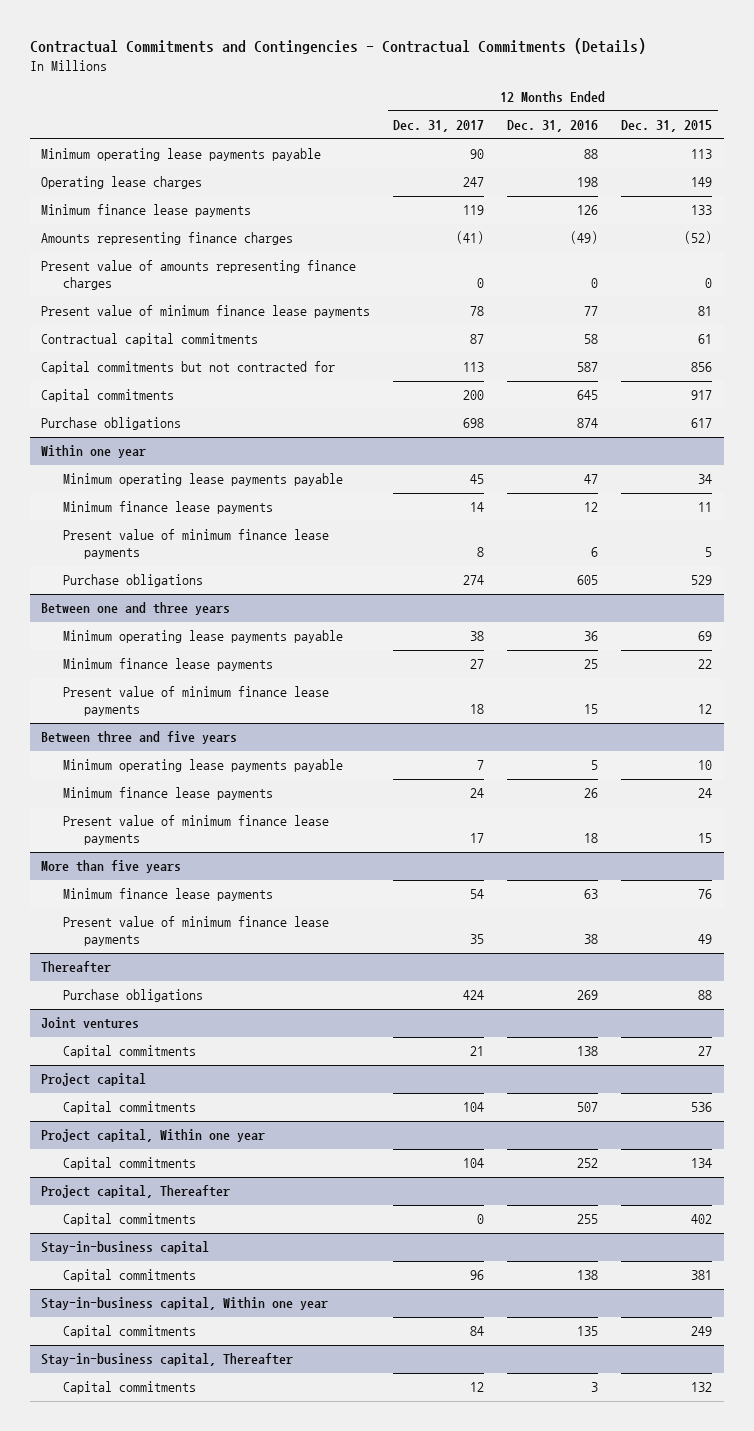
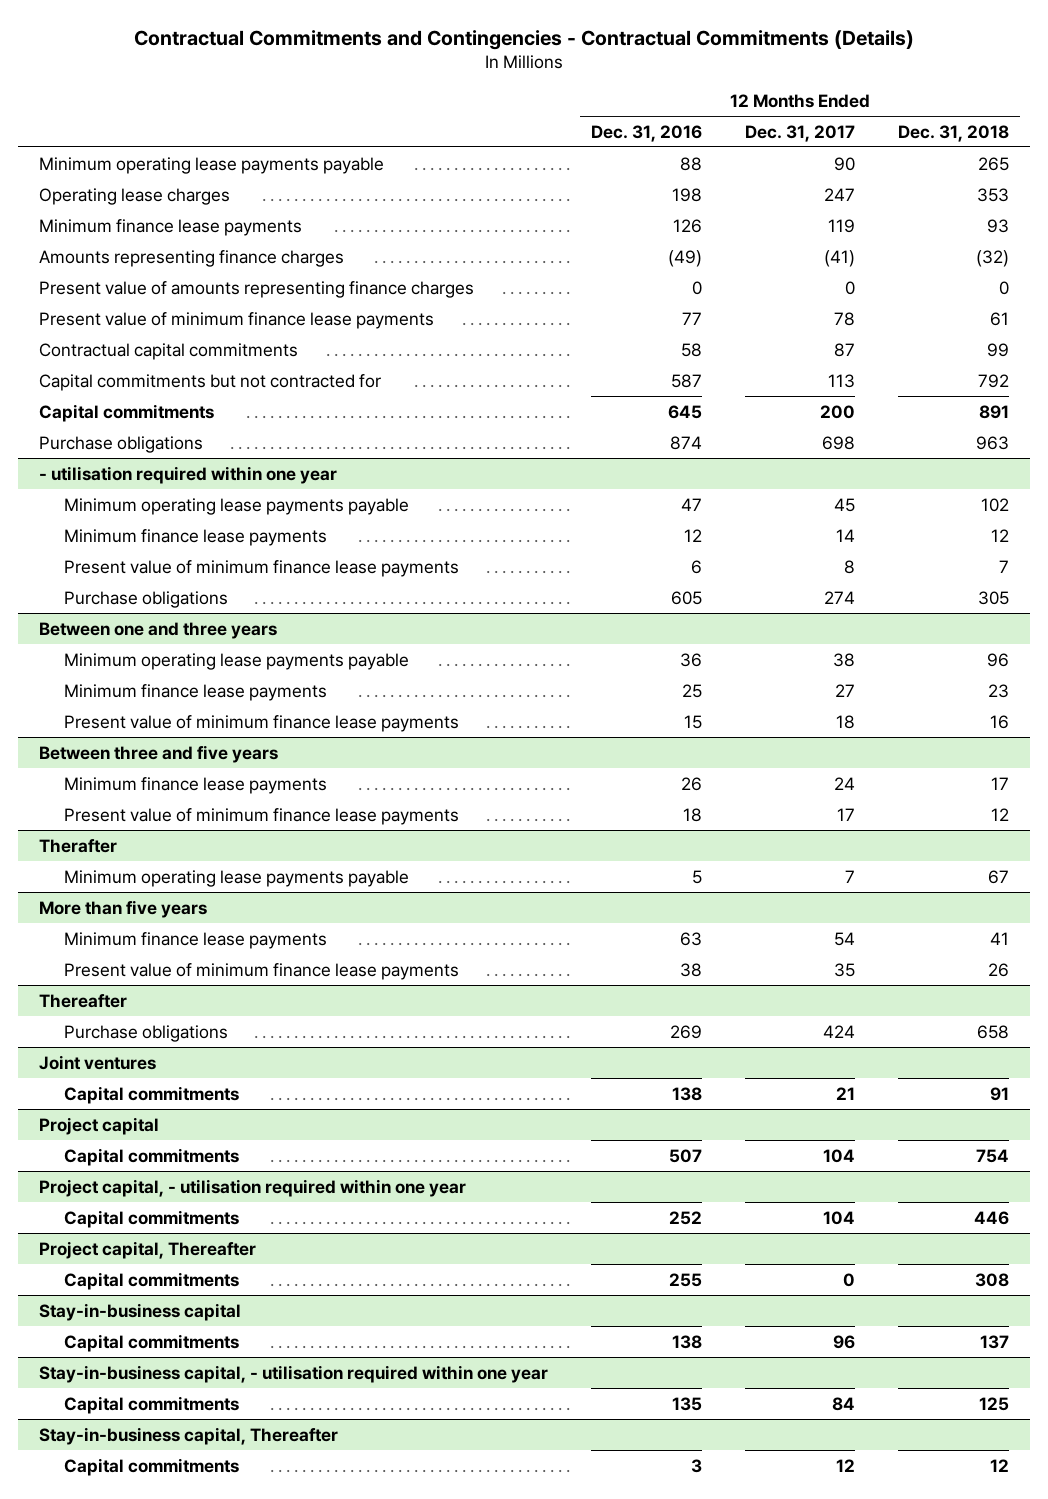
- | 12 Months Ended Dec. 31, 2017 | 12 Months Ended Dec. 31, 2016 | 12 Months Ended Dec. 31, 2015
+ | 12 Months Ended Dec. 31, 2016 | 12 Months Ended Dec. 31, 2017 | 12 Months Ended Dec. 31, 2018
- Within one year
+ - utilisation required within one year
@ Between three and five years
- Minimum operating lease payments payable | 7 | 5 | 10
+ Therafter
+ Minimum operating lease payments payable | 5 | 7 | 67
- Project capital, Within one year
+ Project capital, - utilisation required within one year
- Stay-in-business capital, Within one year
+ Stay-in-business capital, - utilisation required within one year

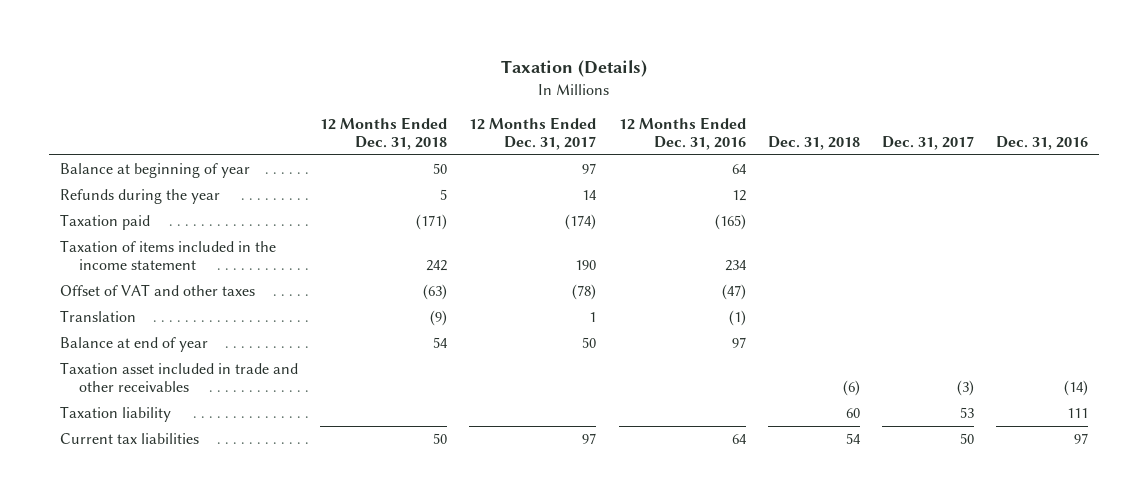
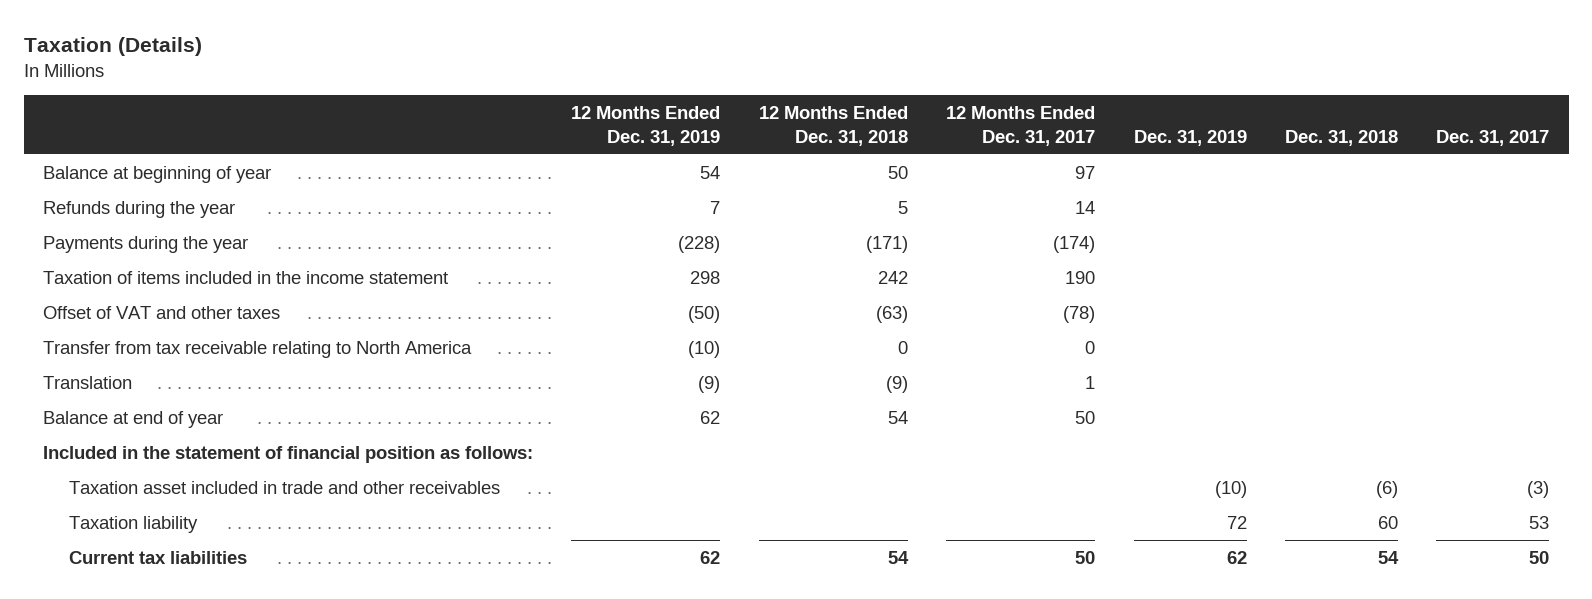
- | 12 Months Ended Dec. 31, 2018 | 12 Months Ended Dec. 31, 2017 | 12 Months Ended Dec. 31, 2016 | Dec. 31, 2018 | Dec. 31, 2017 | Dec. 31, 2016
+ | 12 Months Ended Dec. 31, 2019 | 12 Months Ended Dec. 31, 2018 | 12 Months Ended Dec. 31, 2017 | Dec. 31, 2019 | Dec. 31, 2018 | Dec. 31, 2017
- Taxation paid | (171) | (174) | (165) | | |
+ Payments during the year | (228) | (171) | (174) | | |
+ Transfer from tax receivable relating to North America | (10) | 0 | 0 | | |
+ Included in the statement of financial position as follows:
- Current tax liabilities | 50 | 97 | 64 | 54 | 50 | 97
+ Current tax liabilities | 62 | 54 | 50 | 62 | 54 | 50

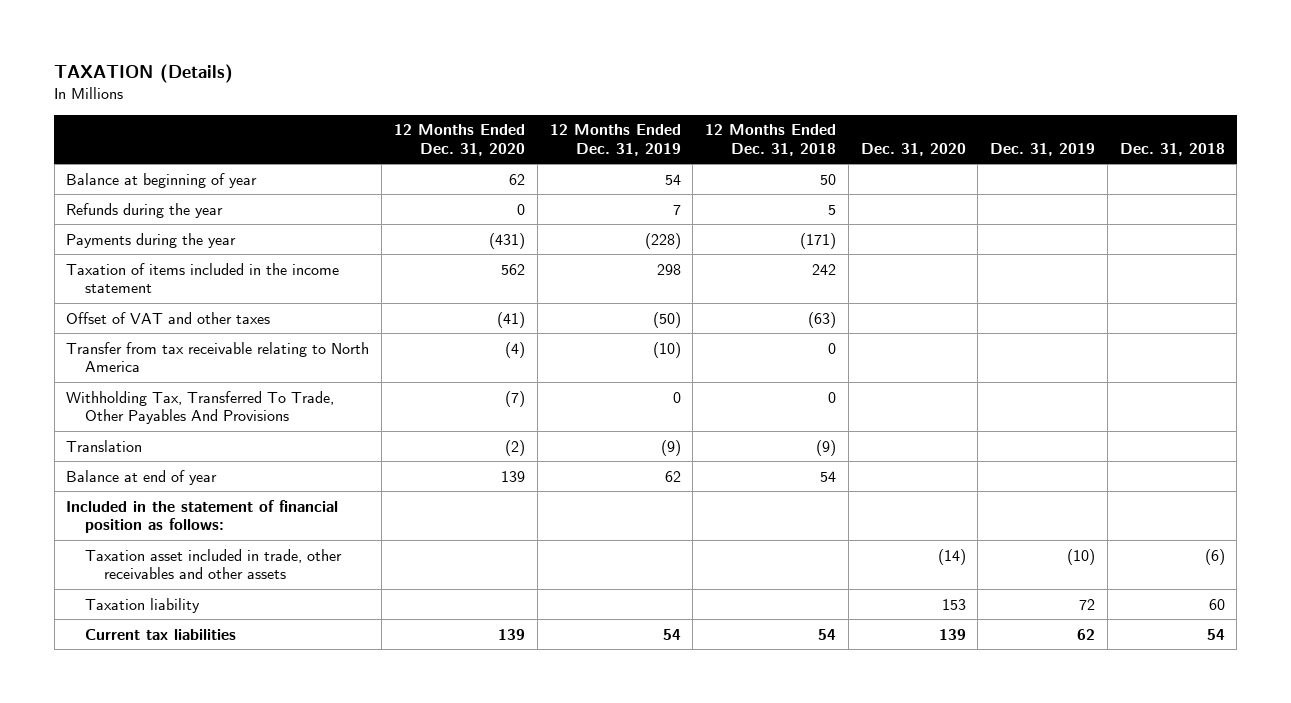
- Taxation (Details)
+ TAXATION (Details)
- | 12 Months Ended Dec. 31, 2019 | 12 Months Ended Dec. 31, 2018 | 12 Months Ended Dec. 31, 2017 | Dec. 31, 2019 | Dec. 31, 2018 | Dec. 31, 2017
+ | 12 Months Ended Dec. 31, 2020 | 12 Months Ended Dec. 31, 2019 | 12 Months Ended Dec. 31, 2018 | Dec. 31, 2020 | Dec. 31, 2019 | Dec. 31, 2018
+ Withholding Tax, Transferred To Trade, Other Payables And Provisions | (7) | 0 | 0 | | |
- Taxation asset included in trade and other receivables | | | | (10) | (6) | (3)
+ Taxation asset included in trade, other receivables and other assets | | | | (14) | (10) | (6)
- Current tax liabilities | 62 | 54 | 50 | 62 | 54 | 50
+ Current tax liabilities | 139 | 54 | 54 | 139 | 62 | 54

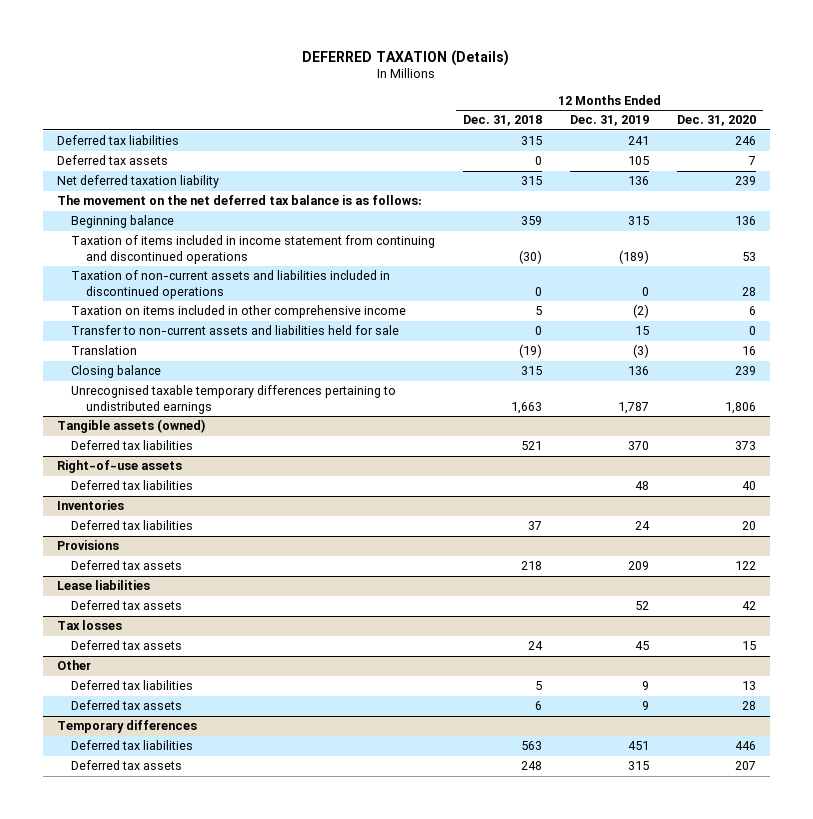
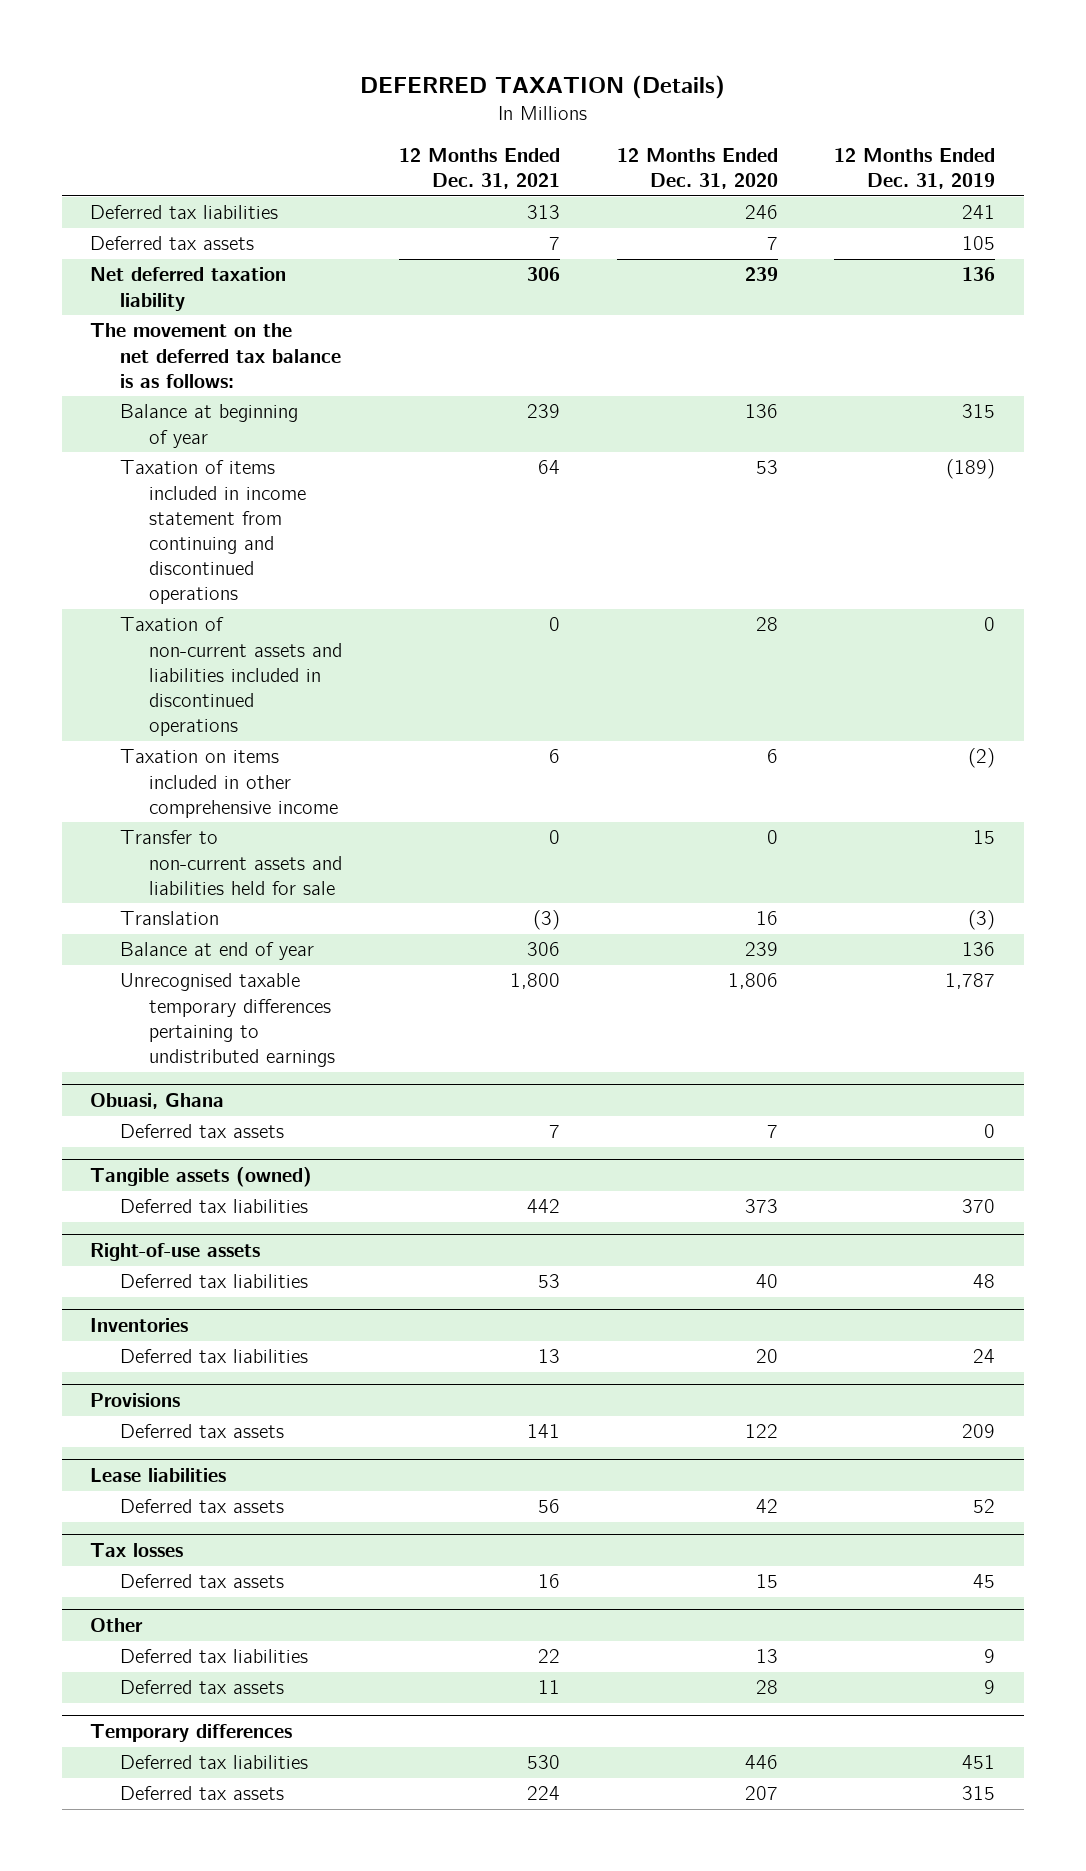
- | 12 Months Ended Dec. 31, 2018 | 12 Months Ended Dec. 31, 2019 | 12 Months Ended Dec. 31, 2020
+ | 12 Months Ended Dec. 31, 2021 | 12 Months Ended Dec. 31, 2020 | 12 Months Ended Dec. 31, 2019
- Beginning balance | 359 | 315 | 136
+ Balance at beginning of year | 239 | 136 | 315
- Closing balance | 315 | 136 | 239
+ Balance at end of year | 306 | 239 | 136
+ Obuasi, Ghana
+ Deferred tax assets | 7 | 7 | 0

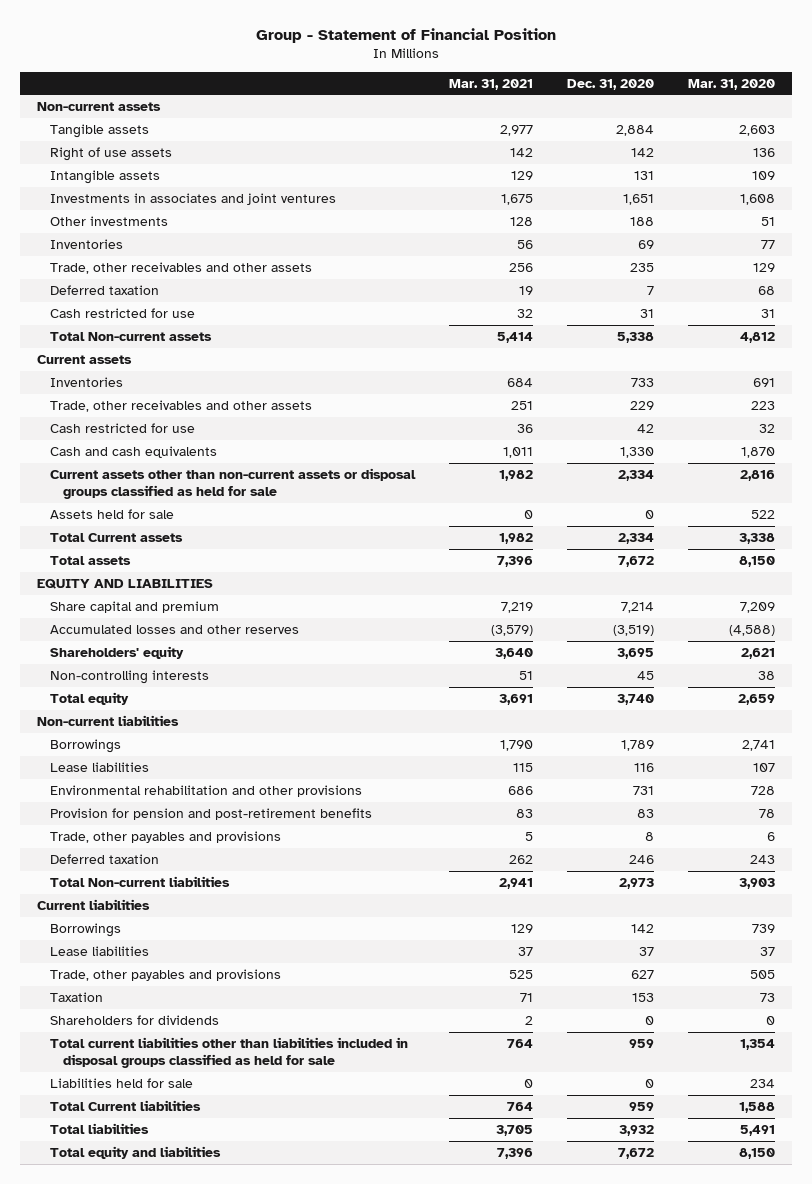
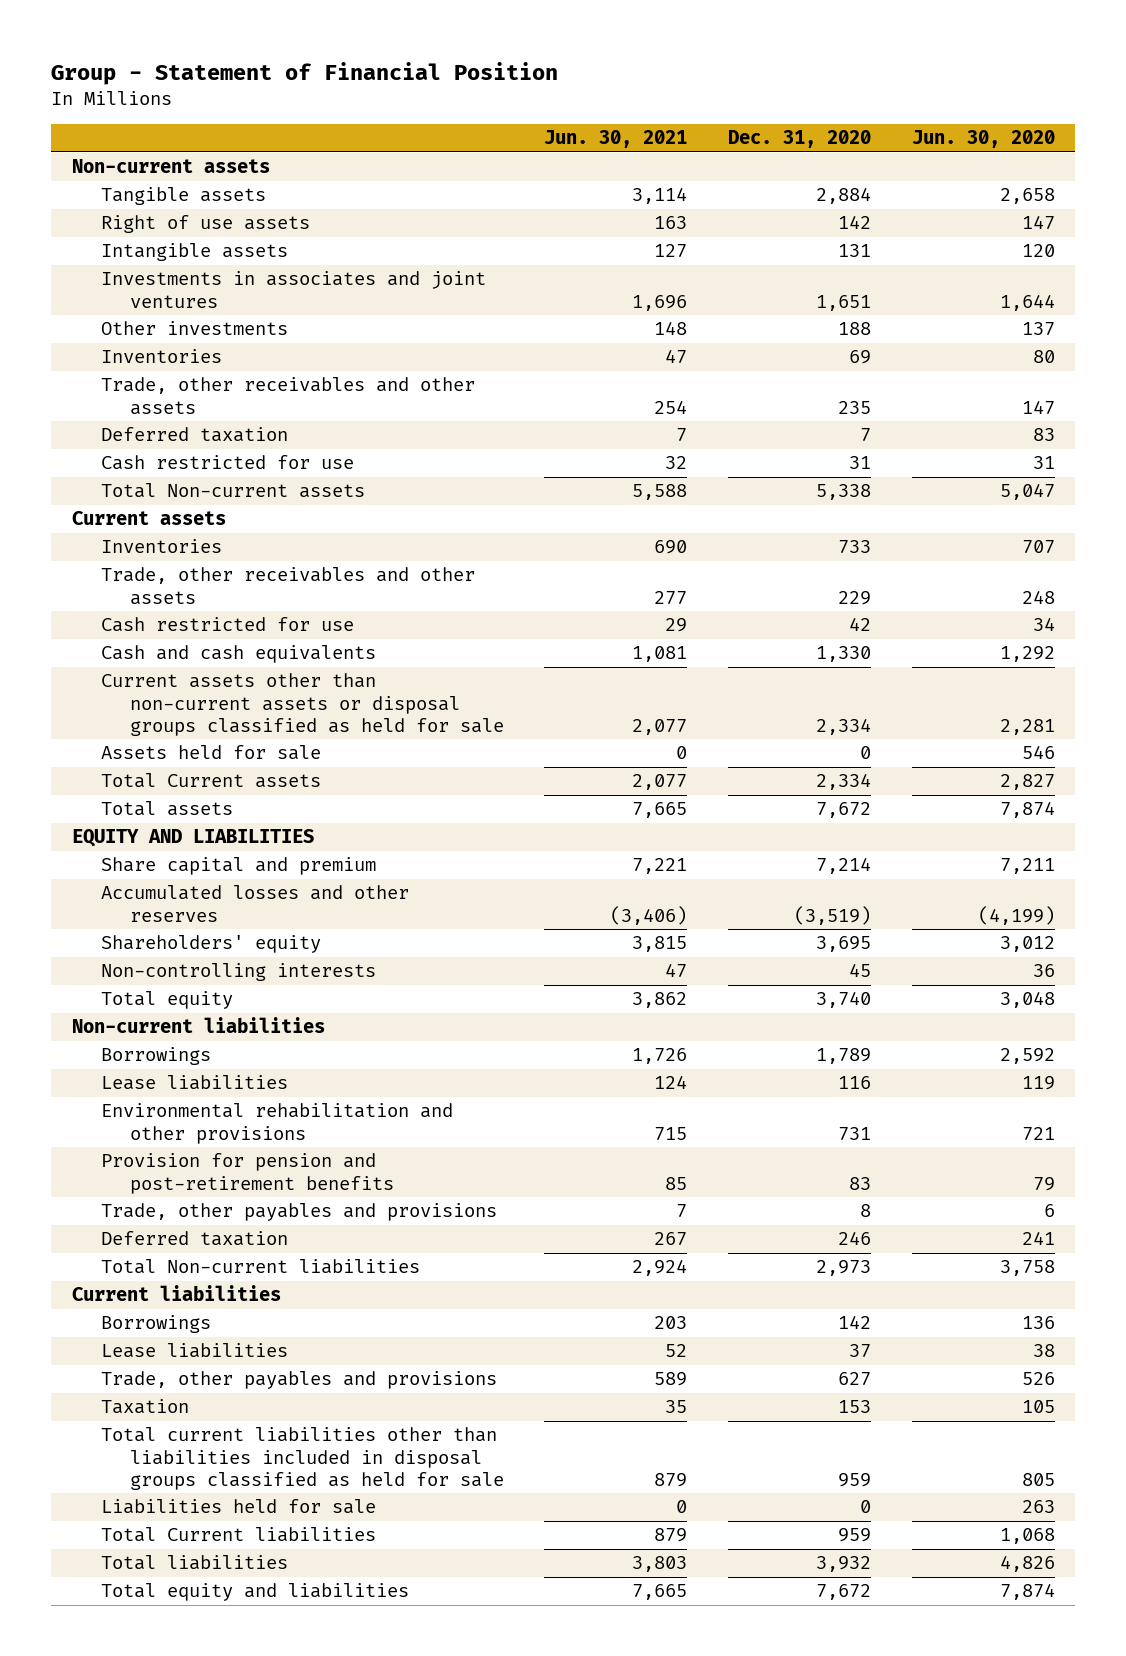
- | Mar. 31, 2021 | Dec. 31, 2020 | Mar. 31, 2020
+ | Jun. 30, 2021 | Dec. 31, 2020 | Jun. 30, 2020
- Shareholders for dividends | 2 | 0 | 0

